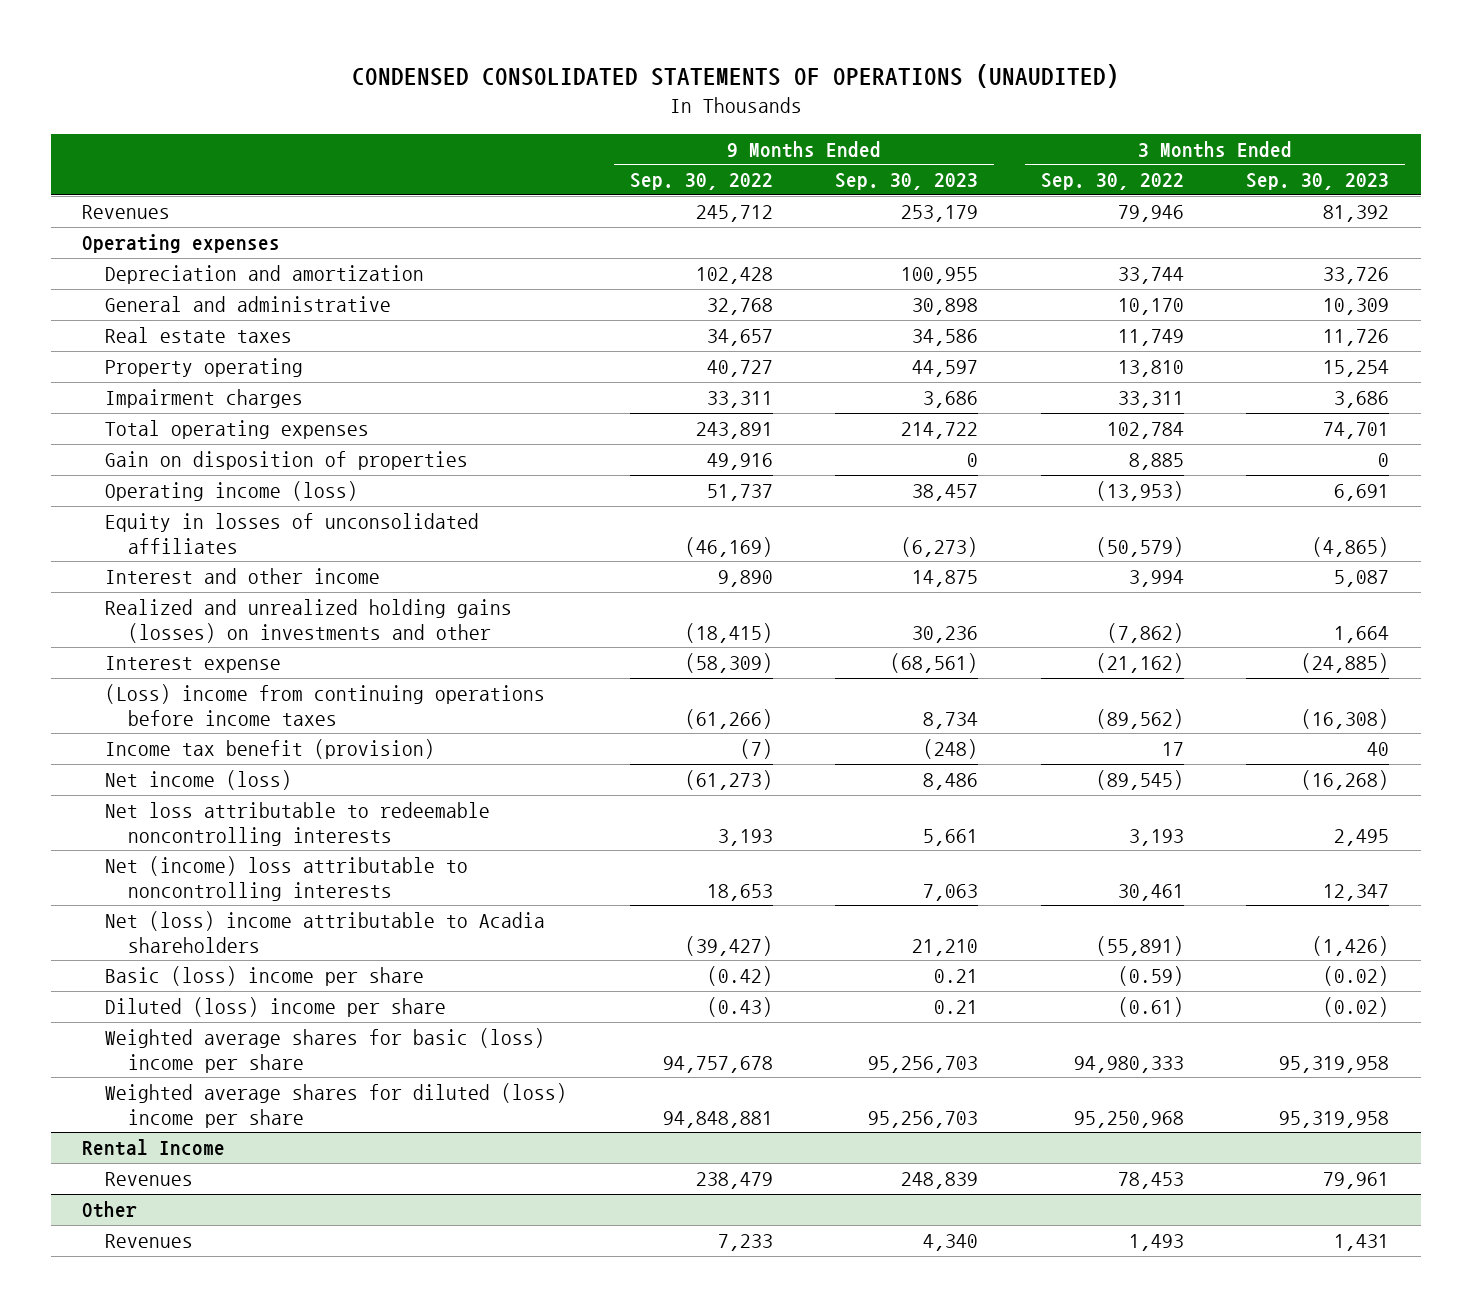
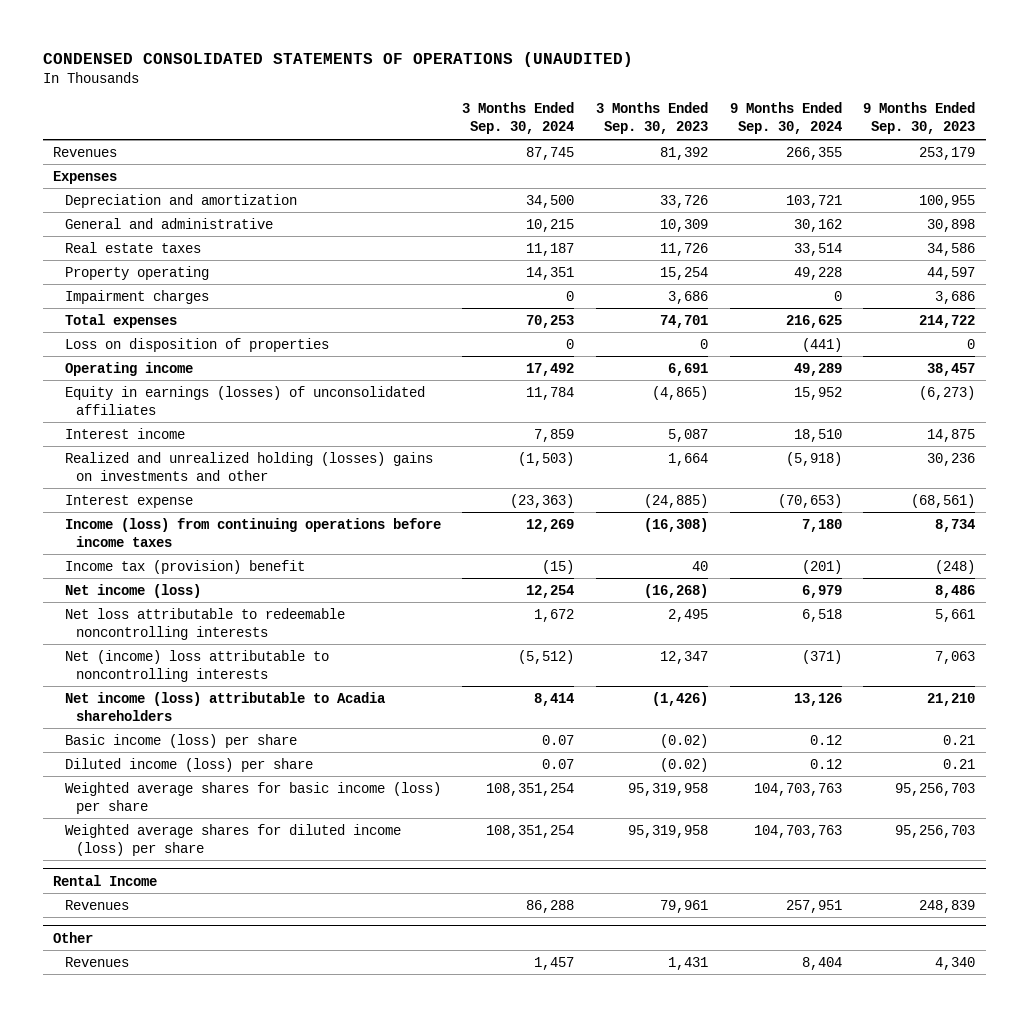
- | 9 Months Ended Sep. 30, 2022 | 9 Months Ended Sep. 30, 2023 | 3 Months Ended Sep. 30, 2022 | 3 Months Ended Sep. 30, 2023
+ | 3 Months Ended Sep. 30, 2024 | 3 Months Ended Sep. 30, 2023 | 9 Months Ended Sep. 30, 2024 | 9 Months Ended Sep. 30, 2023
- Operating expenses
+ Expenses
- Total operating expenses | 243,891 | 214,722 | 102,784 | 74,701
- Gain on disposition of properties | 49,916 | 0 | 8,885 | 0
- Operating income (loss) | 51,737 | 38,457 | (13,953) | 6,691
- Equity in losses of unconsolidated affiliates | (46,169) | (6,273) | (50,579) | (4,865)
- Interest and other income | 9,890 | 14,875 | 3,994 | 5,087
- Realized and unrealized holding gains (losses) on investments and other | (18,415) | 30,236 | (7,862) | 1,664
+ Total expenses | 70,253 | 74,701 | 216,625 | 214,722
+ Loss on disposition of properties | 0 | 0 | (441) | 0
+ Operating income | 17,492 | 6,691 | 49,289 | 38,457
+ Equity in earnings (losses) of unconsolidated affiliates | 11,784 | (4,865) | 15,952 | (6,273)
+ Interest income | 7,859 | 5,087 | 18,510 | 14,875
+ Realized and unrealized holding (losses) gains on investments and other | (1,503) | 1,664 | (5,918) | 30,236
- (Loss) income from continuing operations before income taxes | (61,266) | 8,734 | (89,562) | (16,308)
- Income tax benefit (provision) | (7) | (248) | 17 | 40
+ Income (loss) from continuing operations before income taxes | 12,269 | (16,308) | 7,180 | 8,734
+ Income tax (provision) benefit | (15) | 40 | (201) | (248)
- Net (loss) income attributable to Acadia shareholders | (39,427) | 21,210 | (55,891) | (1,426)
- Basic (loss) income per share | (0.42) | 0.21 | (0.59) | (0.02)
- Diluted (loss) income per share | (0.43) | 0.21 | (0.61) | (0.02)
- Weighted average shares for basic (loss) income per share | 94,757,678 | 95,256,703 | 94,980,333 | 95,319,958
- Weighted average shares for diluted (loss) income per share | 94,848,881 | 95,256,703 | 95,250,968 | 95,319,958
+ Net income (loss) attributable to Acadia shareholders | 8,414 | (1,426) | 13,126 | 21,210
+ Basic income (loss) per share | 0.07 | (0.02) | 0.12 | 0.21
+ Diluted income (loss) per share | 0.07 | (0.02) | 0.12 | 0.21
+ Weighted average shares for basic income (loss) per share | 108,351,254 | 95,319,958 | 104,703,763 | 95,256,703
+ Weighted average shares for diluted income (loss) per share | 108,351,254 | 95,319,958 | 104,703,763 | 95,256,703

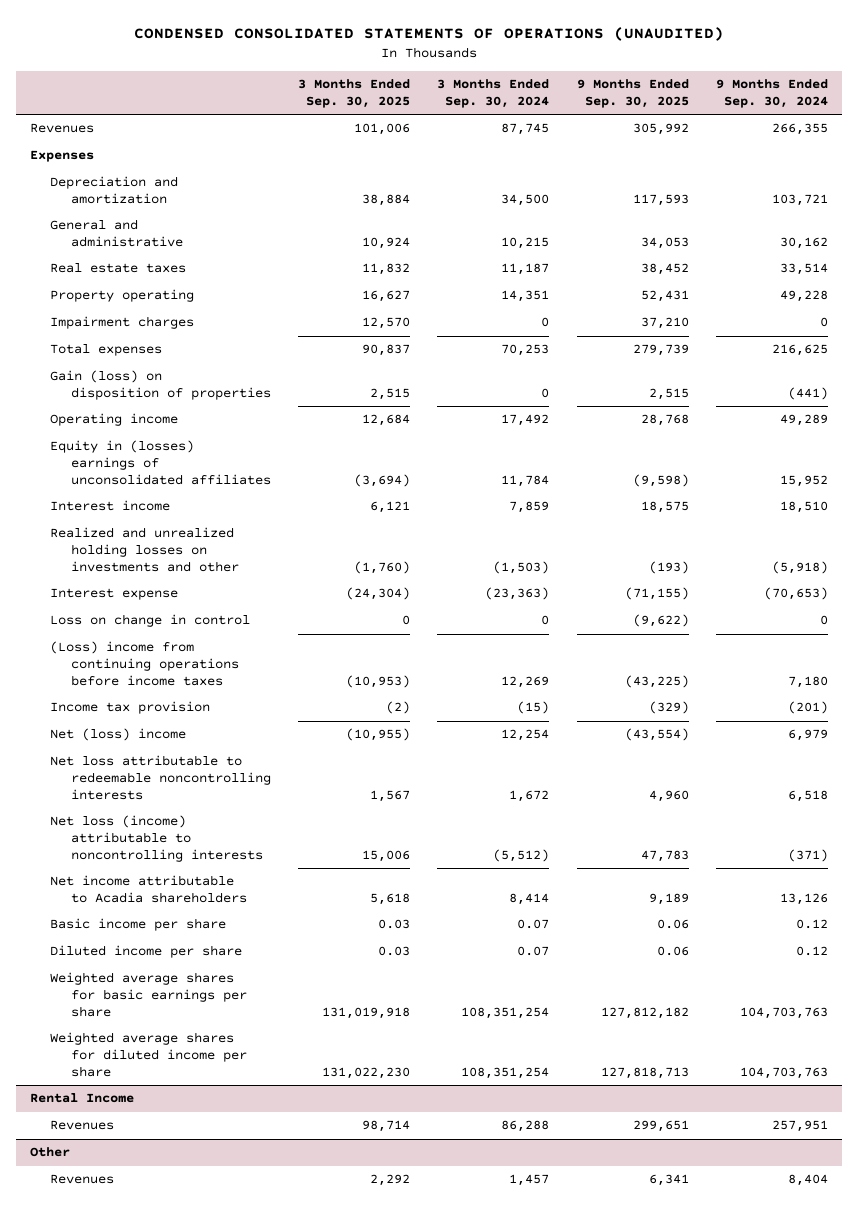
- | 3 Months Ended Sep. 30, 2024 | 3 Months Ended Sep. 30, 2023 | 9 Months Ended Sep. 30, 2024 | 9 Months Ended Sep. 30, 2023
+ | 3 Months Ended Sep. 30, 2025 | 3 Months Ended Sep. 30, 2024 | 9 Months Ended Sep. 30, 2025 | 9 Months Ended Sep. 30, 2024
- Loss on disposition of properties | 0 | 0 | (441) | 0
+ Gain (loss) on disposition of properties | 2,515 | 0 | 2,515 | (441)
- Equity in earnings (losses) of unconsolidated affiliates | 11,784 | (4,865) | 15,952 | (6,273)
+ Equity in (losses) earnings of unconsolidated affiliates | (3,694) | 11,784 | (9,598) | 15,952
- Realized and unrealized holding (losses) gains on investments and other | (1,503) | 1,664 | (5,918) | 30,236
+ Realized and unrealized holding losses on investments and other | (1,760) | (1,503) | (193) | (5,918)
- Income (loss) from continuing operations before income taxes | 12,269 | (16,308) | 7,180 | 8,734
- Income tax (provision) benefit | (15) | 40 | (201) | (248)
- Net income (loss) | 12,254 | (16,268) | 6,979 | 8,486
+ Loss on change in control | 0 | 0 | (9,622) | 0
+ (Loss) income from continuing operations before income taxes | (10,953) | 12,269 | (43,225) | 7,180
+ Income tax provision | (2) | (15) | (329) | (201)
+ Net (loss) income | (10,955) | 12,254 | (43,554) | 6,979
- Net (income) loss attributable to noncontrolling interests | (5,512) | 12,347 | (371) | 7,063
- Net income (loss) attributable to Acadia shareholders | 8,414 | (1,426) | 13,126 | 21,210
- Basic income (loss) per share | 0.07 | (0.02) | 0.12 | 0.21
- Diluted income (loss) per share | 0.07 | (0.02) | 0.12 | 0.21
- Weighted average shares for basic income (loss) per share | 108,351,254 | 95,319,958 | 104,703,763 | 95,256,703
- Weighted average shares for diluted income (loss) per share | 108,351,254 | 95,319,958 | 104,703,763 | 95,256,703
+ Net loss (income) attributable to noncontrolling interests | 15,006 | (5,512) | 47,783 | (371)
+ Net income attributable to Acadia shareholders | 5,618 | 8,414 | 9,189 | 13,126
+ Basic income per share | 0.03 | 0.07 | 0.06 | 0.12
+ Diluted income per share | 0.03 | 0.07 | 0.06 | 0.12
+ Weighted average shares for basic earnings per share | 131,019,918 | 108,351,254 | 127,812,182 | 104,703,763
+ Weighted average shares for diluted income per share | 131,022,230 | 108,351,254 | 127,818,713 | 104,703,763

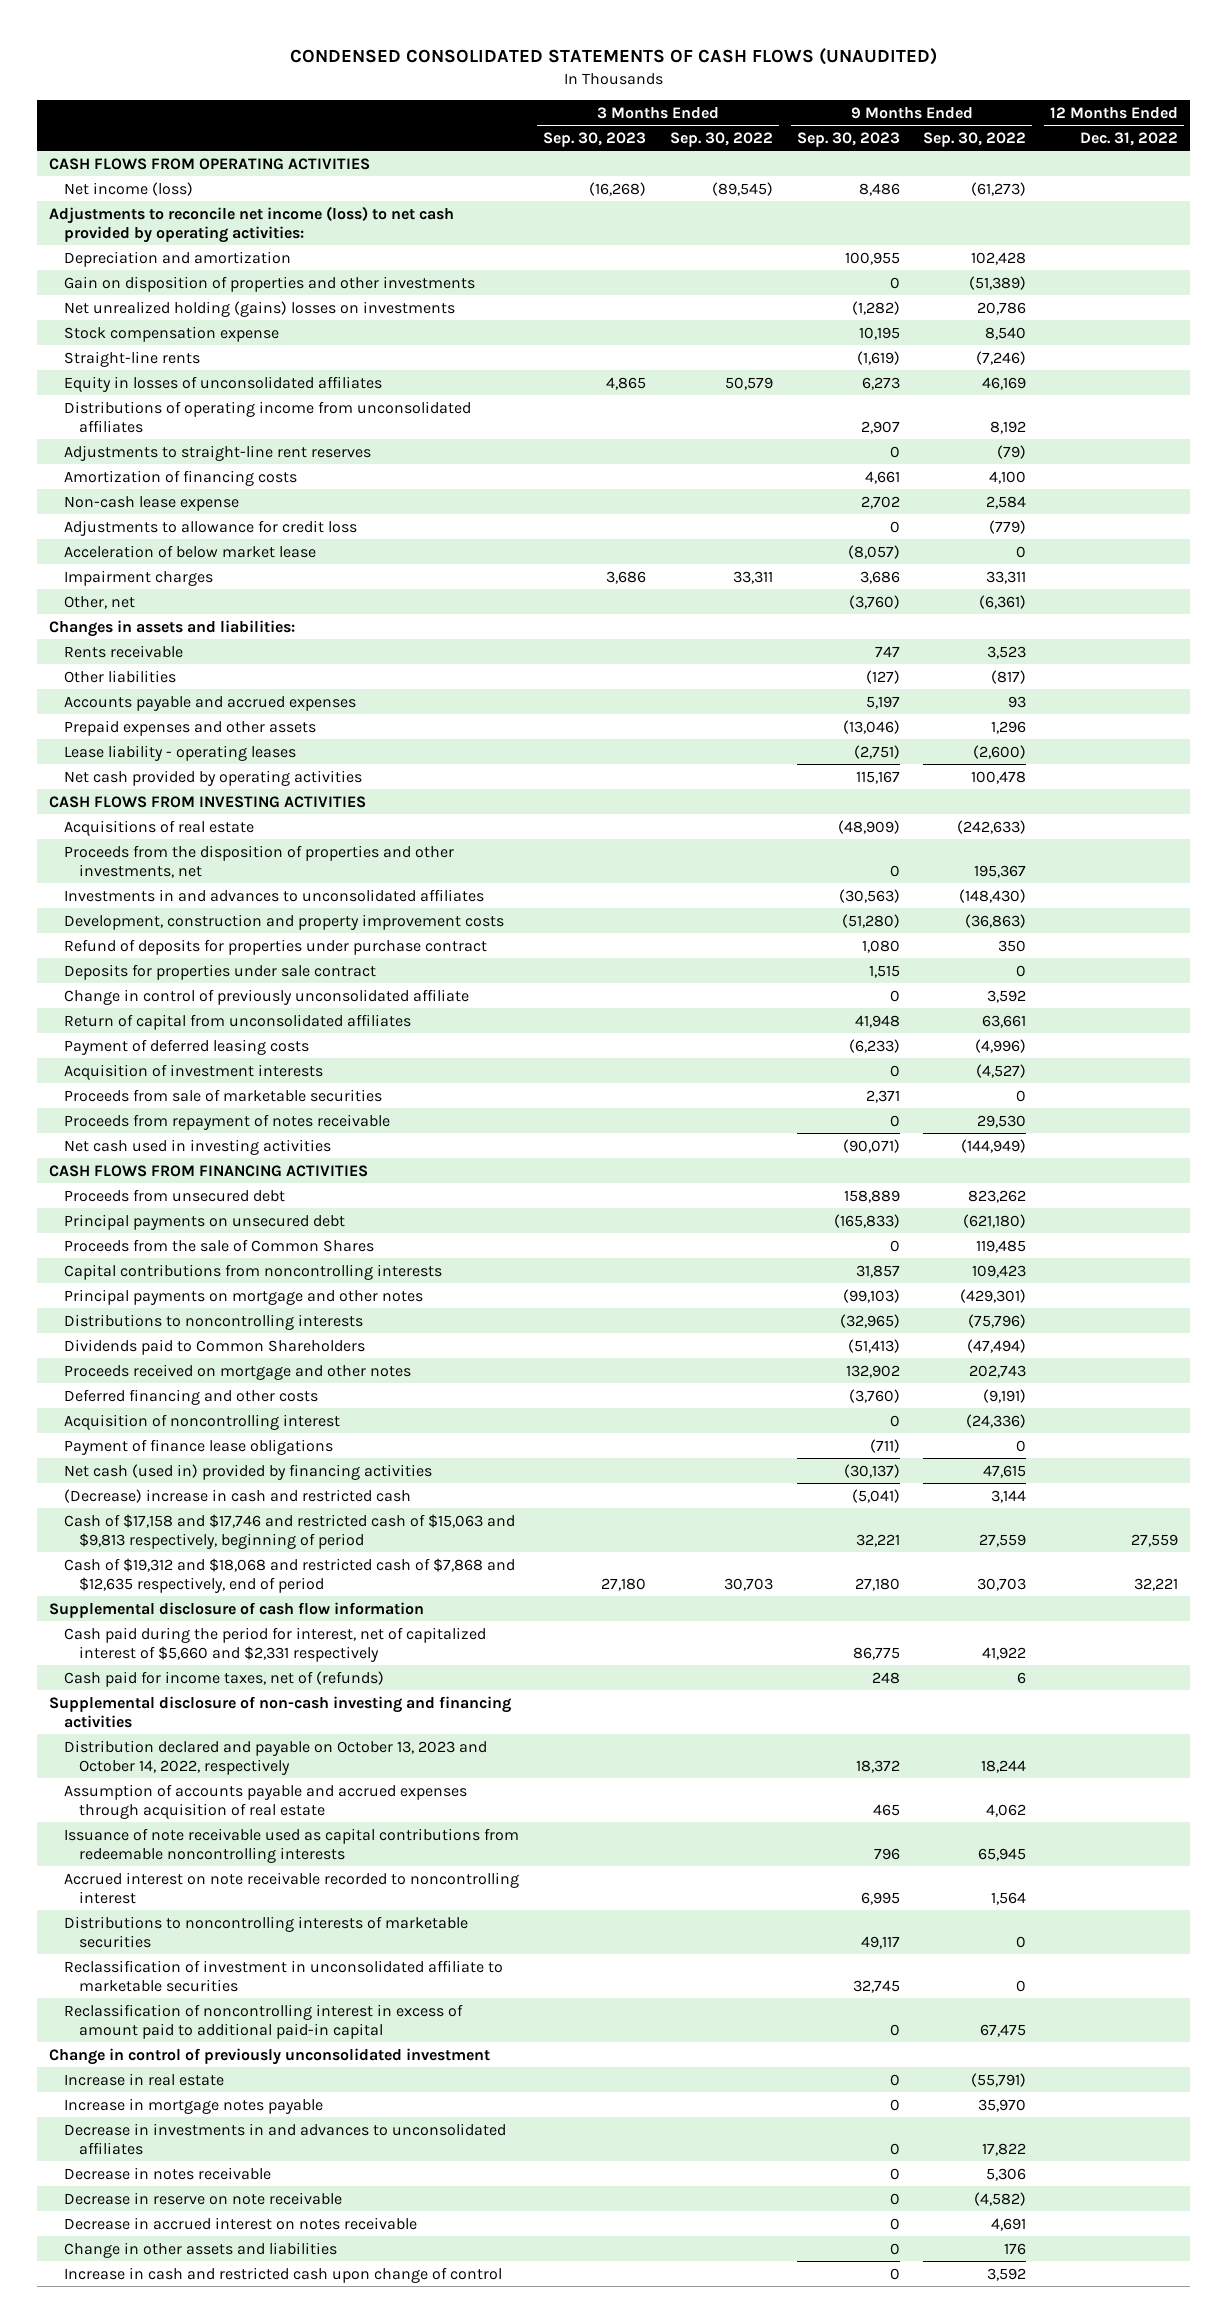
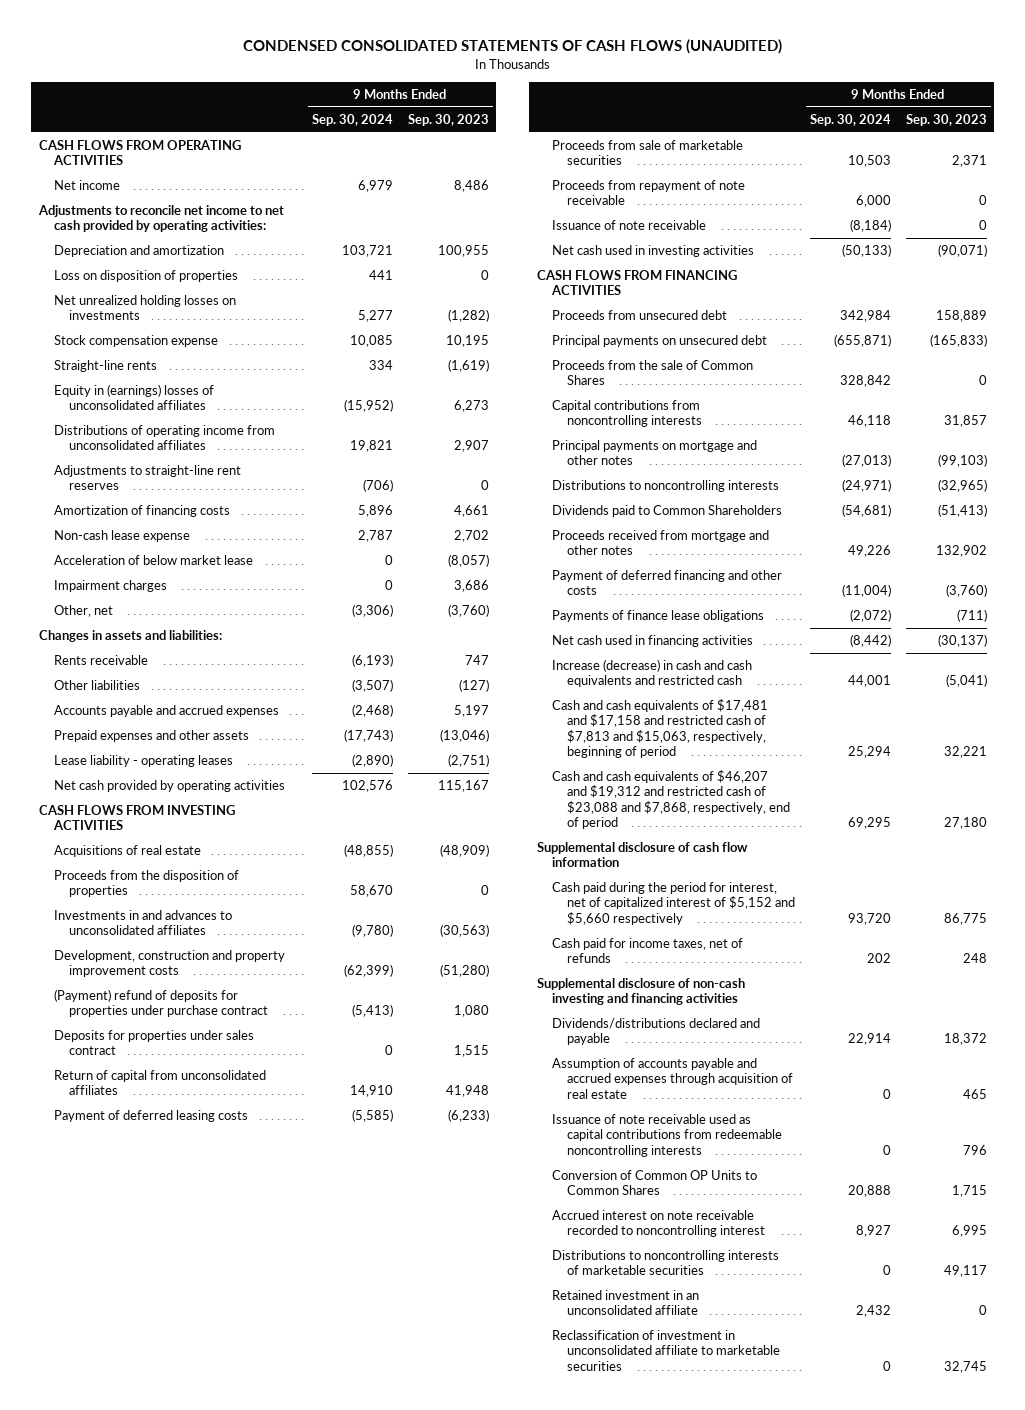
- | 3 Months Ended Sep. 30, 2023 | 3 Months Ended Sep. 30, 2022 | 9 Months Ended Sep. 30, 2023 | 9 Months Ended Sep. 30, 2022 | 12 Months Ended Dec. 31, 2022
+ | 9 Months Ended Sep. 30, 2024 | 9 Months Ended Sep. 30, 2023
- Net income (loss) | (16,268) | (89,545) | 8,486 | (61,273) |
- Adjustments to reconcile net income (loss) to net cash provided by operating activities:
+ Net income | 6,979 | 8,486
+ Adjustments to reconcile net income to net cash provided by operating activities:
- Gain on disposition of properties and other investments | | | 0 | (51,389) |
- Net unrealized holding (gains) losses on investments | | | (1,282) | 20,786 |
+ Loss on disposition of properties | 441 | 0
+ Net unrealized holding losses on investments | 5,277 | (1,282)
- Equity in losses of unconsolidated affiliates | 4,865 | 50,579 | 6,273 | 46,169 |
+ Equity in (earnings) losses of unconsolidated affiliates | (15,952) | 6,273
- Adjustments to allowance for credit loss | | | 0 | (779) |
- Proceeds from the disposition of properties and other investments, net | | | 0 | 195,367 |
+ Proceeds from the disposition of properties | 58,670 | 0
- Refund of deposits for properties under purchase contract | | | 1,080 | 350 |
- Deposits for properties under sale contract | | | 1,515 | 0 |
- Change in control of previously unconsolidated affiliate | | | 0 | 3,592 |
+ (Payment) refund of deposits for properties under purchase contract | (5,413) | 1,080
+ Deposits for properties under sales contract | 0 | 1,515
- Acquisition of investment interests | | | 0 | (4,527) |
- Proceeds from repayment of notes receivable | | | 0 | 29,530 |
+ Proceeds from repayment of note receivable | 6,000 | 0
+ Issuance of note receivable | (8,184) | 0
- Proceeds received on mortgage and other notes | | | 132,902 | 202,743 |
- Deferred financing and other costs | | | (3,760) | (9,191) |
- Acquisition of noncontrolling interest | | | 0 | (24,336) |
- Payment of finance lease obligations | | | (711) | 0 |
- Net cash (used in) provided by financing activities | | | (30,137) | 47,615 |
- (Decrease) increase in cash and restricted cash | | | (5,041) | 3,144 |
- Cash of $17,158 and $17,746 and restricted cash of $15,063 and $9,813 respectively, beginning of period | | | 32,221 | 27,559 | 27,559
- Cash of $19,312 and $18,068 and restricted cash of $7,868 and $12,635 respectively, end of period | 27,180 | 30,703 | 27,180 | 30,703 | 32,221
+ Proceeds received from mortgage and other notes | 49,226 | 132,902
+ Payment of deferred financing and other costs | (11,004) | (3,760)
+ Payments of finance lease obligations | (2,072) | (711)
+ Net cash used in financing activities | (8,442) | (30,137)
+ Increase (decrease) in cash and cash equivalents and restricted cash | 44,001 | (5,041)
+ Cash and cash equivalents of $17,481 and $17,158 and restricted cash of $7,813 and $15,063, respectively, beginning of period | 25,294 | 32,221
+ Cash and cash equivalents of $46,207 and $19,312 and restricted cash of $23,088 and $7,868, respectively, end of period | 69,295 | 27,180
- Cash paid during the period for interest, net of capitalized interest of $5,660 and $2,331 respectively | | | 86,775 | 41,922 |
- Cash paid for income taxes, net of (refunds) | | | 248 | 6 |
+ Cash paid during the period for interest, net of capitalized interest of $5,152 and $5,660 respectively | 93,720 | 86,775
+ Cash paid for income taxes, net of refunds | 202 | 248
- Distribution declared and payable on October 13, 2023 and October 14, 2022, respectively | | | 18,372 | 18,244 |
+ Dividends/distributions declared and payable | 22,914 | 18,372
+ Conversion of Common OP Units to Common Shares | 20,888 | 1,715
+ Retained investment in an unconsolidated affiliate | 2,432 | 0
- Reclassification of noncontrolling interest in excess of amount paid to additional paid-in capital | | | 0 | 67,475 |
- Change in control of previously unconsolidated investment
- Increase in real estate | | | 0 | (55,791) |
- Increase in mortgage notes payable | | | 0 | 35,970 |
- Decrease in investments in and advances to unconsolidated affiliates | | | 0 | 17,822 |
- Decrease in notes receivable | | | 0 | 5,306 |
- Decrease in reserve on note receivable | | | 0 | (4,582) |
- Decrease in accrued interest on notes receivable | | | 0 | 4,691 |
- Change in other assets and liabilities | | | 0 | 176 |
- Increase in cash and restricted cash upon change of control | | | 0 | 3,592 |

